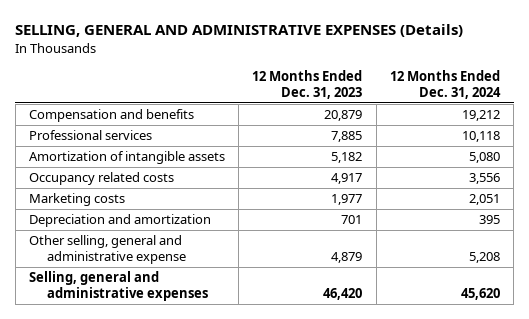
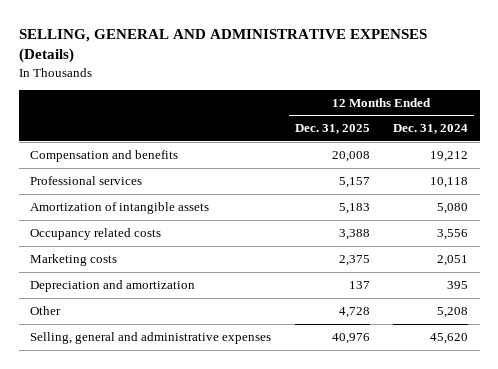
- | 12 Months Ended Dec. 31, 2023 | 12 Months Ended Dec. 31, 2024
+ | 12 Months Ended Dec. 31, 2025 | 12 Months Ended Dec. 31, 2024
- Other selling, general and administrative expense | 4,879 | 5,208
+ Other | 4,728 | 5,208

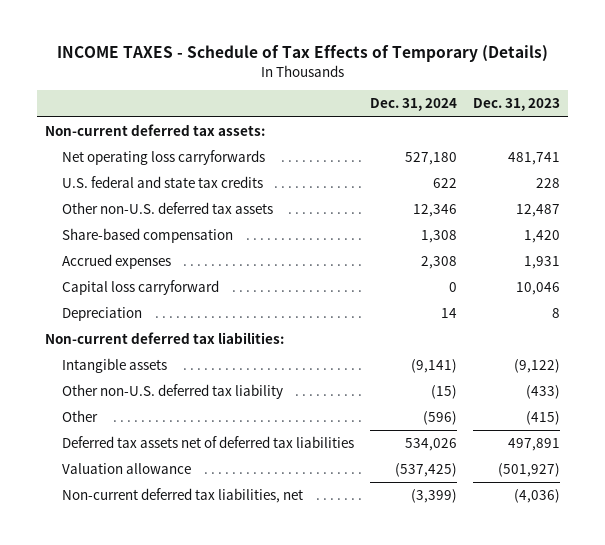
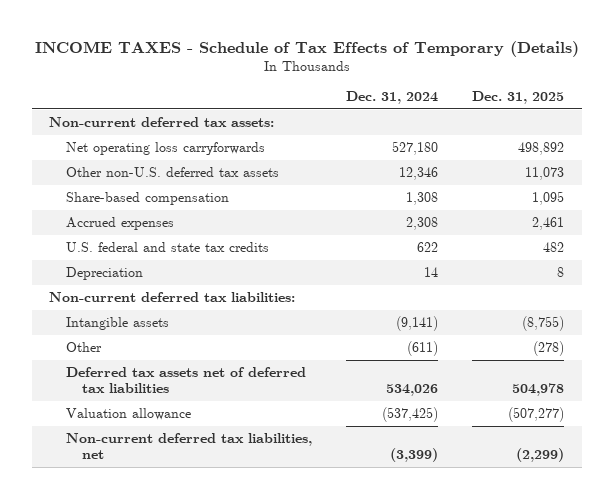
- | Dec. 31, 2024 | Dec. 31, 2023
+ | Dec. 31, 2024 | Dec. 31, 2025
- Capital loss carryforward | 0 | 10,046
moved down: U.S. federal and state tax credits | 622 | 482
- Other non-U.S. deferred tax liability | (15) | (433)
- Other | (596) | (415)
+ Other | (611) | (278)

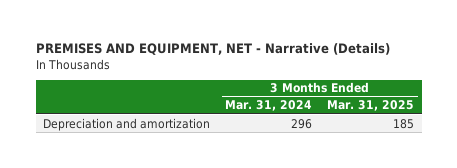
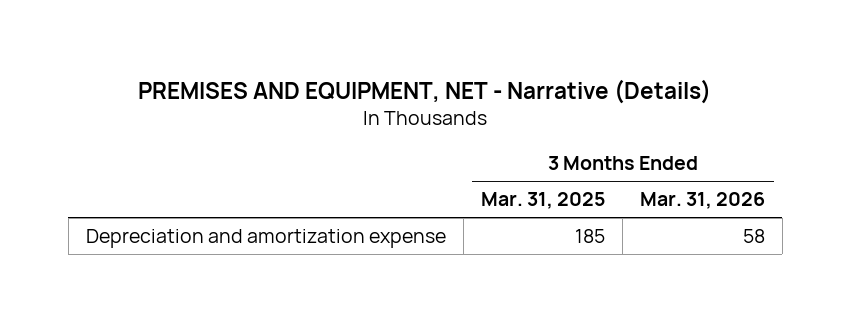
- | 3 Months Ended Mar. 31, 2024 | 3 Months Ended Mar. 31, 2025
+ | 3 Months Ended Mar. 31, 2025 | 3 Months Ended Mar. 31, 2026
- Depreciation and amortization | 296 | 185
+ Depreciation and amortization expense | 185 | 58

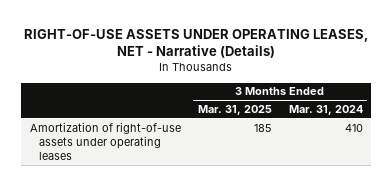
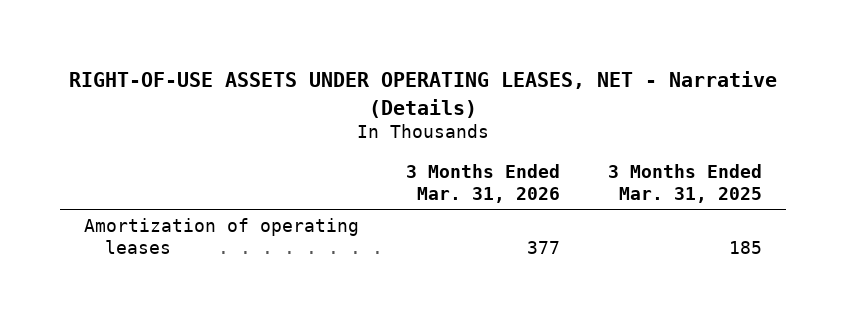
- | 3 Months Ended Mar. 31, 2025 | 3 Months Ended Mar. 31, 2024
+ | 3 Months Ended Mar. 31, 2026 | 3 Months Ended Mar. 31, 2025
- Amortization of right-of-use assets under operating leases | 185 | 410
+ Amortization of operating leases | 377 | 185

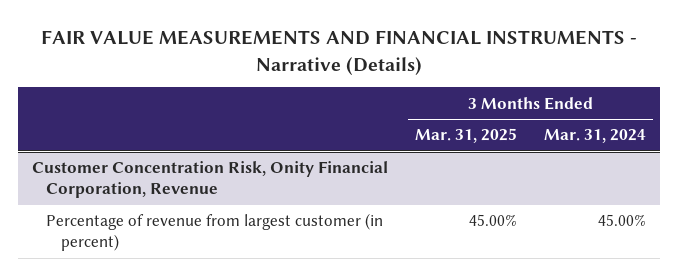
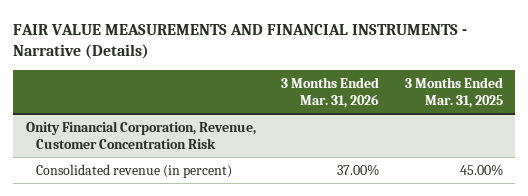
- | 3 Months Ended Mar. 31, 2025 | 3 Months Ended Mar. 31, 2024
+ | 3 Months Ended Mar. 31, 2026 | 3 Months Ended Mar. 31, 2025
- Customer Concentration Risk, Onity Financial Corporation, Revenue
- Percentage of revenue from largest customer (in percent) | 45.00% | 45.00%
+ Onity Financial Corporation, Revenue, Customer Concentration Risk
+ Consolidated revenue (in percent) | 37.00% | 45.00%

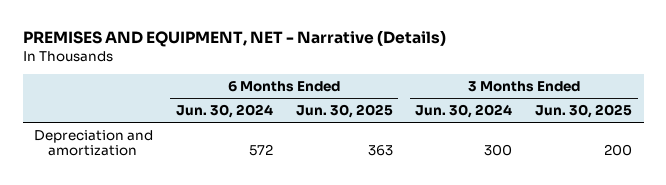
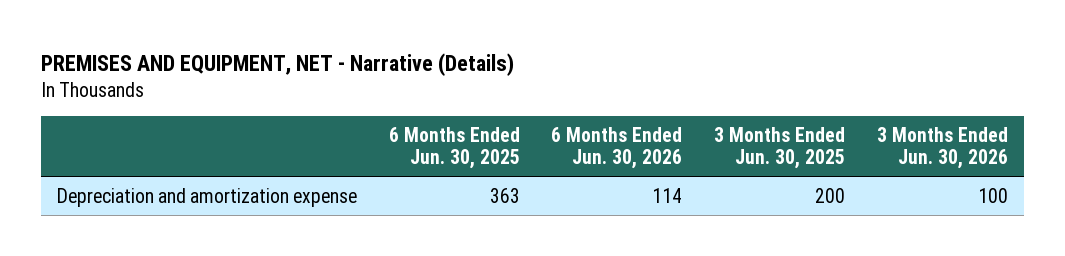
- | 6 Months Ended Jun. 30, 2024 | 6 Months Ended Jun. 30, 2025 | 3 Months Ended Jun. 30, 2024 | 3 Months Ended Jun. 30, 2025
+ | 6 Months Ended Jun. 30, 2025 | 6 Months Ended Jun. 30, 2026 | 3 Months Ended Jun. 30, 2025 | 3 Months Ended Jun. 30, 2026
- Depreciation and amortization | 572 | 363 | 300 | 200
+ Depreciation and amortization expense | 363 | 114 | 200 | 100

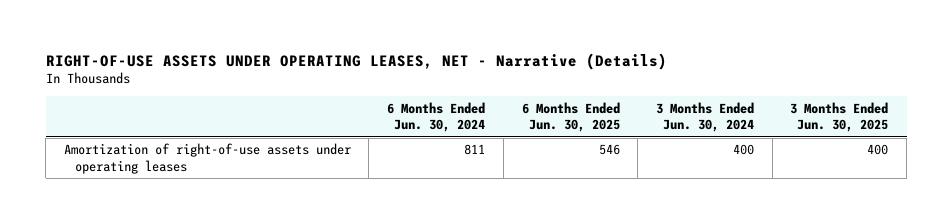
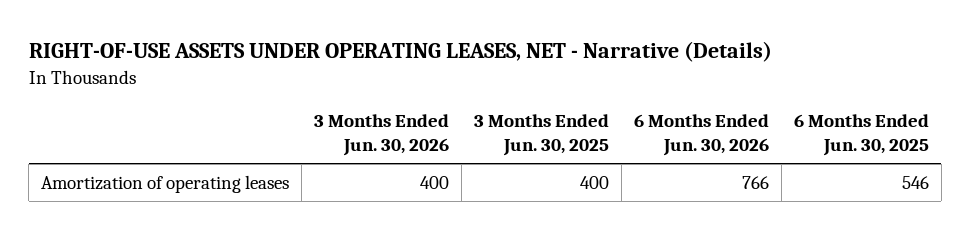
- | 6 Months Ended Jun. 30, 2024 | 6 Months Ended Jun. 30, 2025 | 3 Months Ended Jun. 30, 2024 | 3 Months Ended Jun. 30, 2025
+ | 3 Months Ended Jun. 30, 2026 | 3 Months Ended Jun. 30, 2025 | 6 Months Ended Jun. 30, 2026 | 6 Months Ended Jun. 30, 2025
- Amortization of right-of-use assets under operating leases | 811 | 546 | 400 | 400
+ Amortization of operating leases | 400 | 400 | 766 | 546

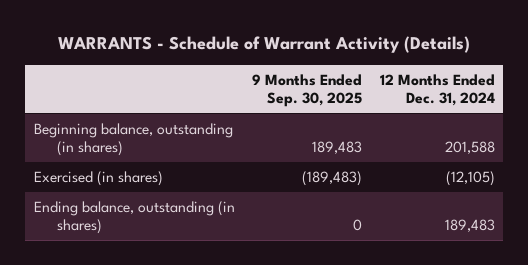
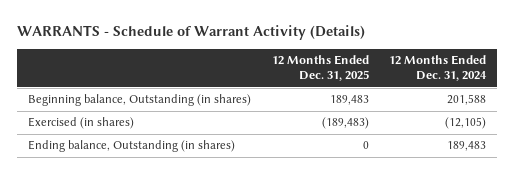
- | 9 Months Ended Sep. 30, 2025 | 12 Months Ended Dec. 31, 2024
+ | 12 Months Ended Dec. 31, 2025 | 12 Months Ended Dec. 31, 2024
- Beginning balance, outstanding (in shares) | 189,483 | 201,588
+ Beginning balance, Outstanding (in shares) | 189,483 | 201,588
- Ending balance, outstanding (in shares) | 0 | 189,483
+ Ending balance, Outstanding (in shares) | 0 | 189,483

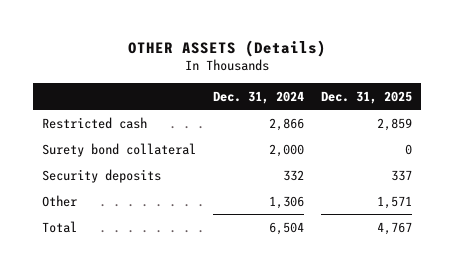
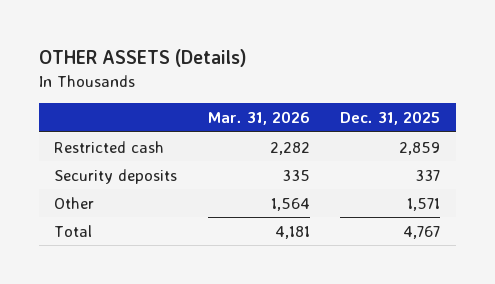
- | Dec. 31, 2024 | Dec. 31, 2025
+ | Mar. 31, 2026 | Dec. 31, 2025
- Surety bond collateral | 2,000 | 0

